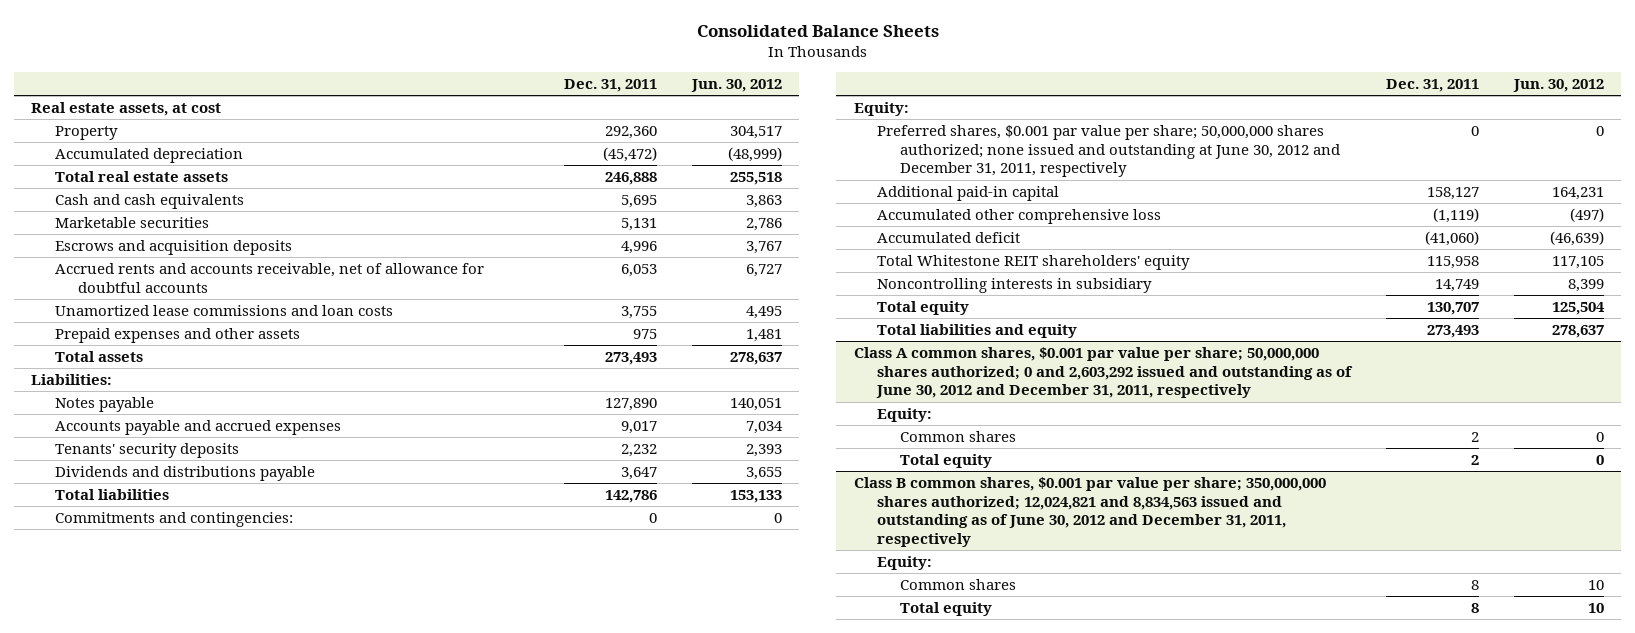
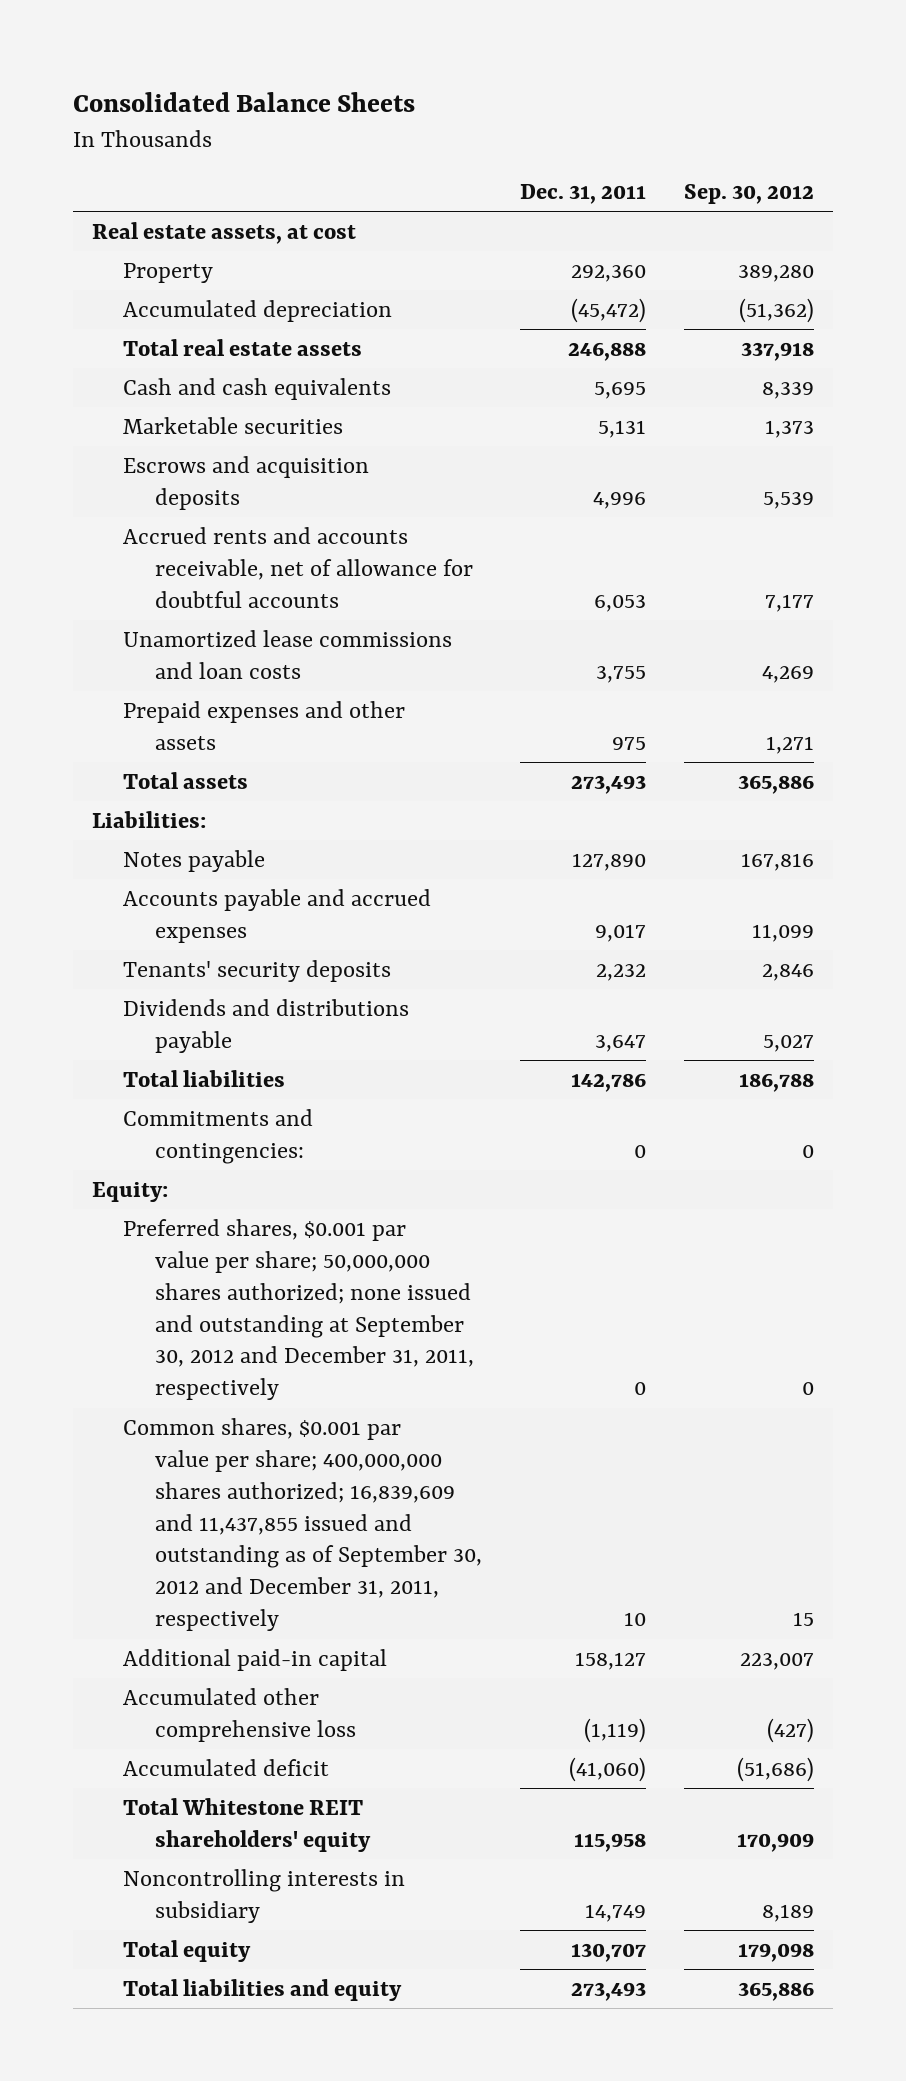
- | Dec. 31, 2011 | Jun. 30, 2012
+ | Dec. 31, 2011 | Sep. 30, 2012
- Preferred shares, $0.001 par value per share; 50,000,000 shares authorized; none issued and outstanding at June 30, 2012 and December 31, 2011, respectively | 0 | 0
+ Preferred shares, $0.001 par value per share; 50,000,000 shares authorized; none issued and outstanding at September 30, 2012 and December 31, 2011, respectively | 0 | 0
+ Common shares, $0.001 par value per share; 400,000,000 shares authorized; 16,839,609 and 11,437,855 issued and outstanding as of September 30, 2012 and December 31, 2011, respectively | 10 | 15
- Class A common shares, $0.001 par value per share; 50,000,000 shares authorized; 0 and 2,603,292 issued and outstanding as of June 30, 2012 and December 31, 2011, respectively
- Equity:
- Common shares | 2 | 0
- Total equity | 2 | 0
- Class B common shares, $0.001 par value per share; 350,000,000 shares authorized; 12,024,821 and 8,834,563 issued and outstanding as of June 30, 2012 and December 31, 2011, respectively
- Equity:
- Common shares | 8 | 10
- Total equity | 8 | 10

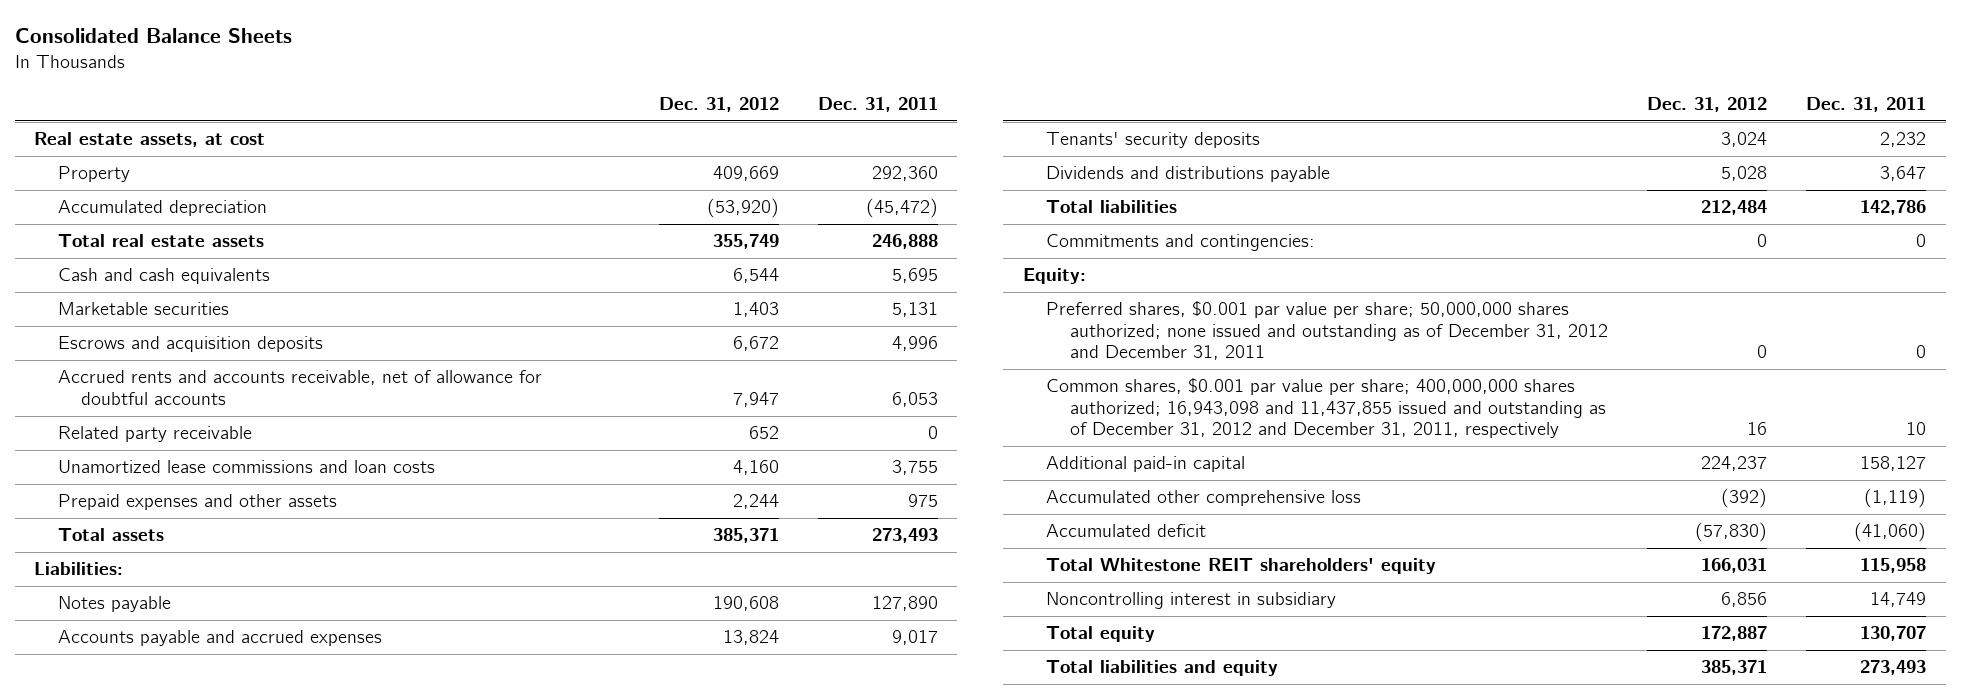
- | Dec. 31, 2011 | Sep. 30, 2012
+ | Dec. 31, 2012 | Dec. 31, 2011
+ Related party receivable | 652 | 0
- Preferred shares, $0.001 par value per share; 50,000,000 shares authorized; none issued and outstanding at September 30, 2012 and December 31, 2011, respectively | 0 | 0
- Common shares, $0.001 par value per share; 400,000,000 shares authorized; 16,839,609 and 11,437,855 issued and outstanding as of September 30, 2012 and December 31, 2011, respectively | 10 | 15
+ Preferred shares, $0.001 par value per share; 50,000,000 shares authorized; none issued and outstanding as of December 31, 2012 and December 31, 2011 | 0 | 0
+ Common shares, $0.001 par value per share; 400,000,000 shares authorized; 16,943,098 and 11,437,855 issued and outstanding as of December 31, 2012 and December 31, 2011, respectively | 16 | 10
- Noncontrolling interests in subsidiary | 14,749 | 8,189
+ Noncontrolling interest in subsidiary | 6,856 | 14,749

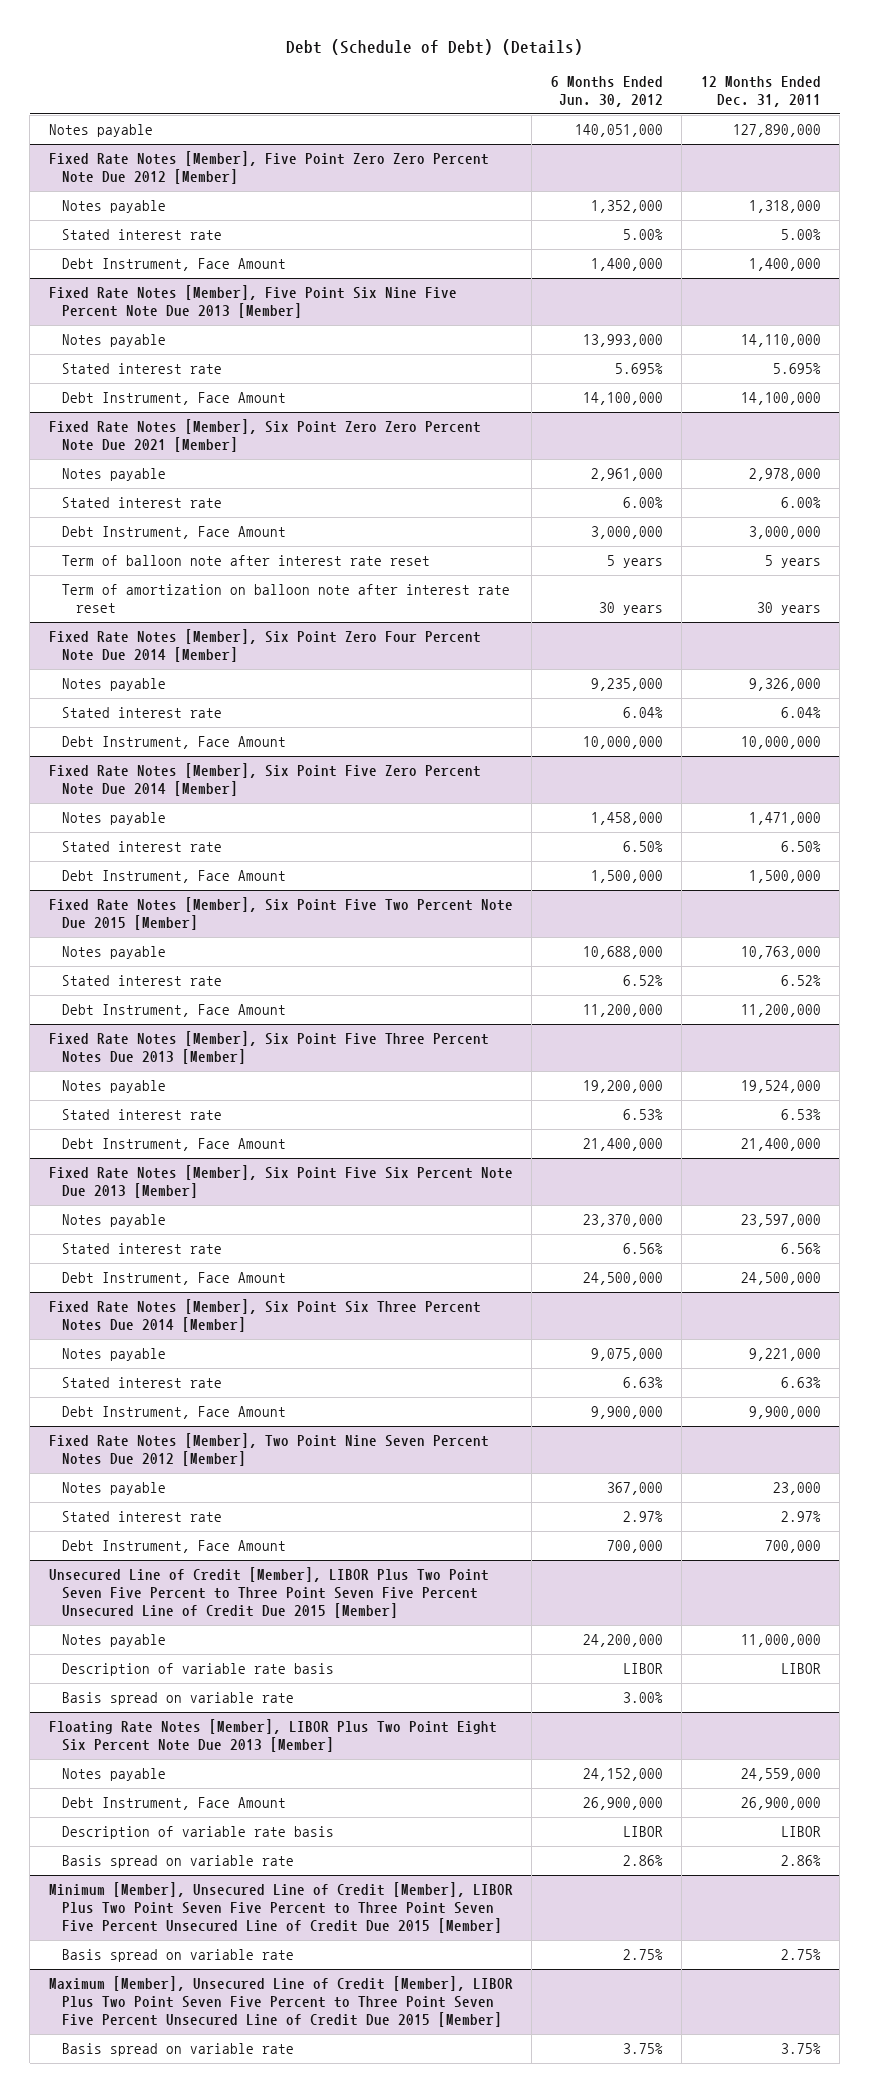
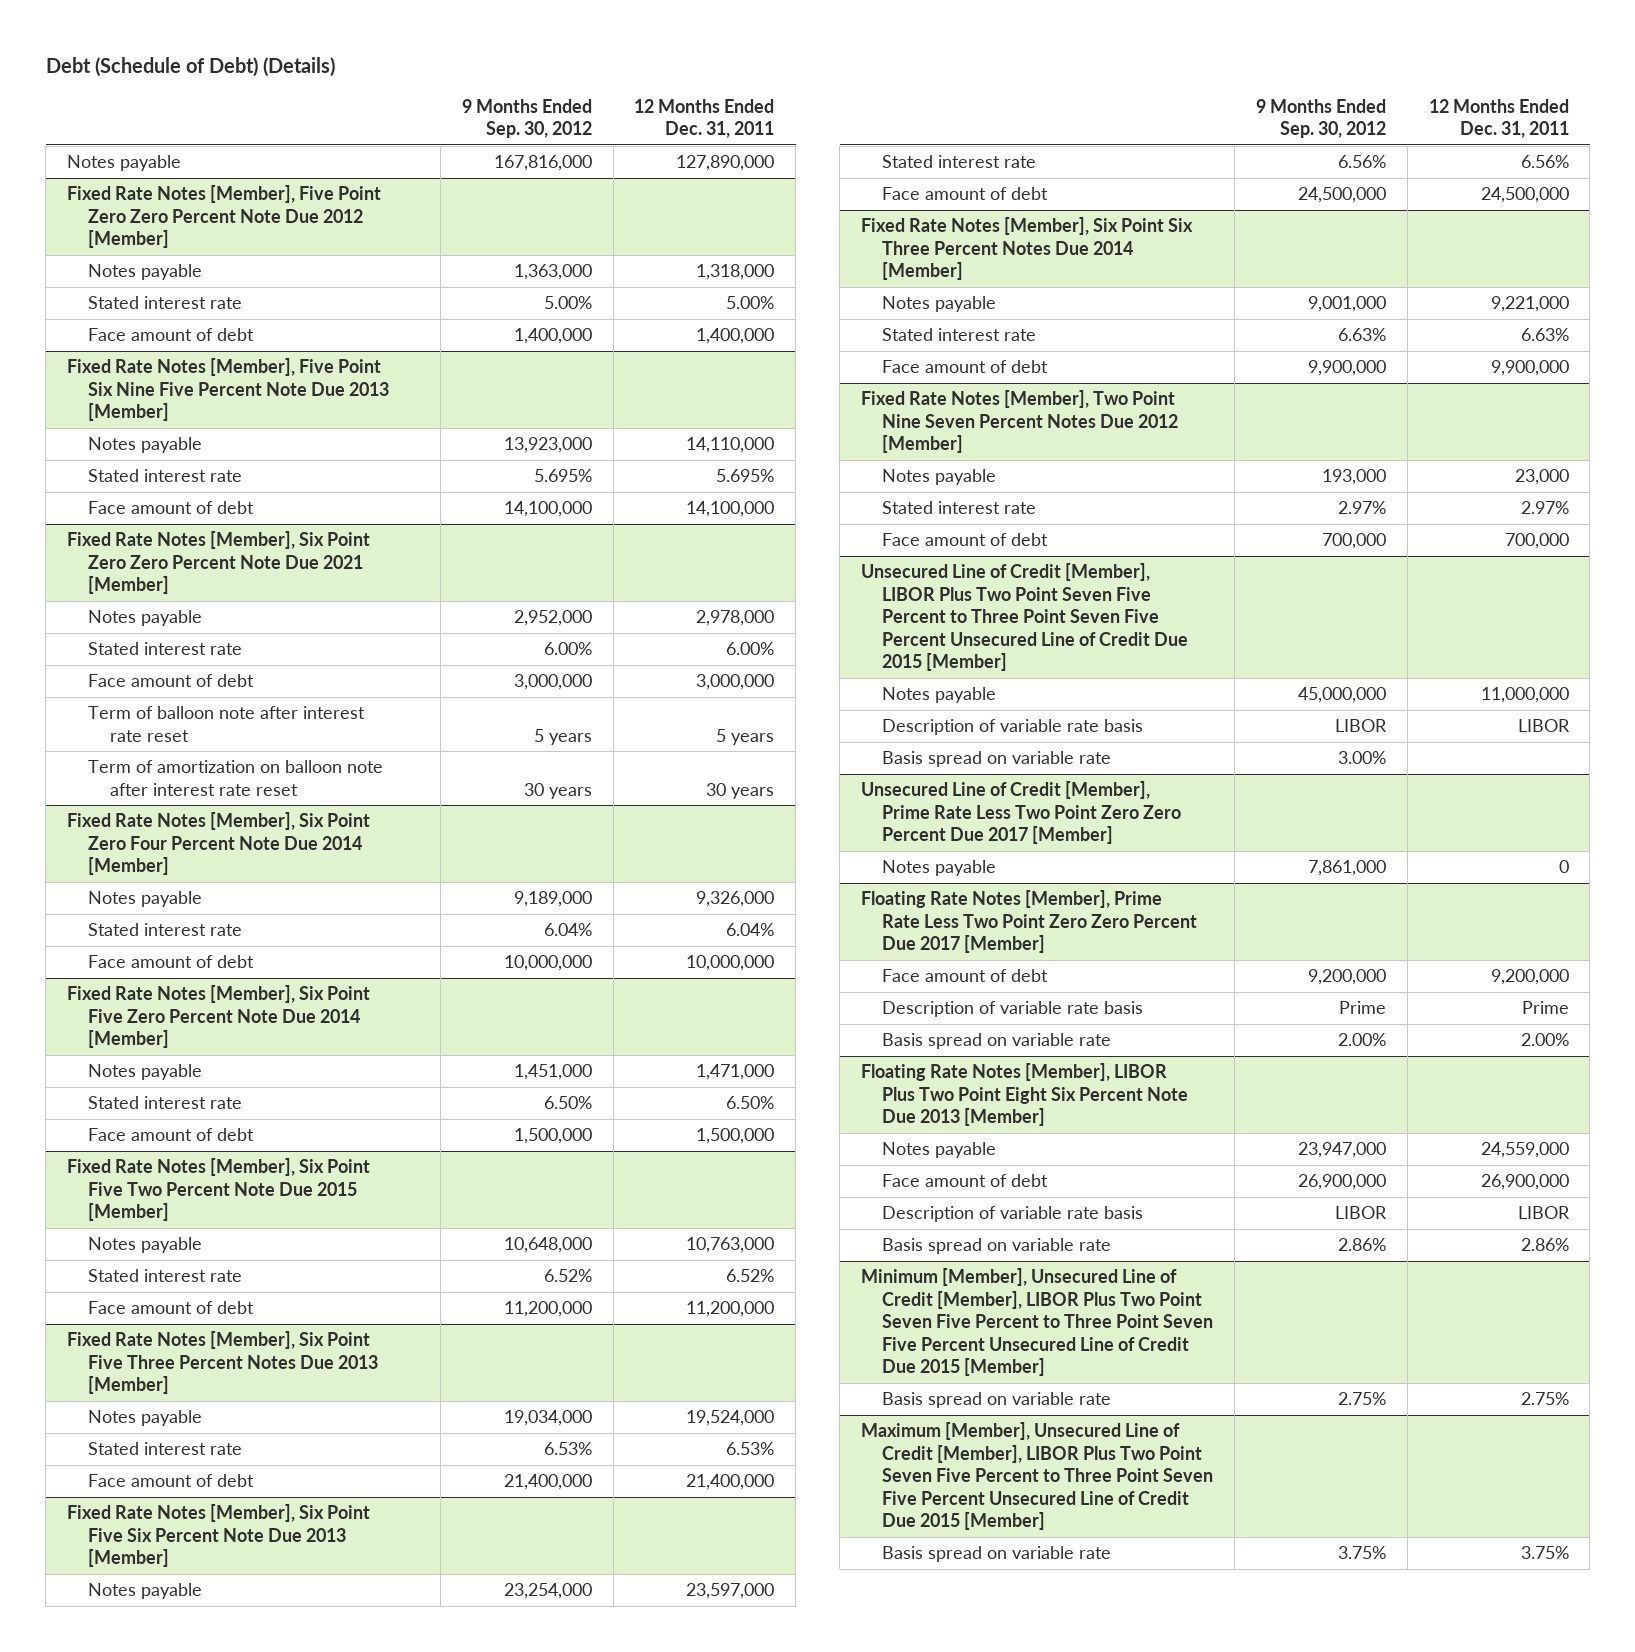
- | 6 Months Ended Jun. 30, 2012 | 12 Months Ended Dec. 31, 2011
+ | 9 Months Ended Sep. 30, 2012 | 12 Months Ended Dec. 31, 2011
@ Fixed Rate Notes [Member], Five Point Zero Zero Percent Note Due 2012 [Member]
- Debt Instrument, Face Amount | 1,400,000 | 1,400,000
+ Face amount of debt | 1,400,000 | 1,400,000
@ Fixed Rate Notes [Member], Five Point Six Nine Five Percent Note Due 2013 [Member]
- Debt Instrument, Face Amount | 14,100,000 | 14,100,000
+ Face amount of debt | 14,100,000 | 14,100,000
@ Fixed Rate Notes [Member], Six Point Zero Zero Percent Note Due 2021 [Member]
- Debt Instrument, Face Amount | 3,000,000 | 3,000,000
+ Face amount of debt | 3,000,000 | 3,000,000
@ Fixed Rate Notes [Member], Six Point Zero Four Percent Note Due 2014 [Member]
- Debt Instrument, Face Amount | 10,000,000 | 10,000,000
+ Face amount of debt | 10,000,000 | 10,000,000
@ Fixed Rate Notes [Member], Six Point Five Zero Percent Note Due 2014 [Member]
- Debt Instrument, Face Amount | 1,500,000 | 1,500,000
+ Face amount of debt | 1,500,000 | 1,500,000
@ Fixed Rate Notes [Member], Six Point Five Two Percent Note Due 2015 [Member]
- Debt Instrument, Face Amount | 11,200,000 | 11,200,000
+ Face amount of debt | 11,200,000 | 11,200,000
@ Fixed Rate Notes [Member], Six Point Five Three Percent Notes Due 2013 [Member]
- Debt Instrument, Face Amount | 21,400,000 | 21,400,000
+ Face amount of debt | 21,400,000 | 21,400,000
@ Fixed Rate Notes [Member], Six Point Five Six Percent Note Due 2013 [Member]
- Debt Instrument, Face Amount | 24,500,000 | 24,500,000
+ Face amount of debt | 24,500,000 | 24,500,000
@ Fixed Rate Notes [Member], Six Point Six Three Percent Notes Due 2014 [Member]
- Debt Instrument, Face Amount | 9,900,000 | 9,900,000
+ Face amount of debt | 9,900,000 | 9,900,000
@ Fixed Rate Notes [Member], Two Point Nine Seven Percent Notes Due 2012 [Member]
- Debt Instrument, Face Amount | 700,000 | 700,000
+ Face amount of debt | 700,000 | 700,000
+ Unsecured Line of Credit [Member], Prime Rate Less Two Point Zero Zero Percent Due 2017 [Member]
+ Notes payable | 7,861,000 | 0
+ Floating Rate Notes [Member], Prime Rate Less Two Point Zero Zero Percent Due 2017 [Member]
+ Face amount of debt | 9,200,000 | 9,200,000
+ Description of variable rate basis | Prime | Prime
+ Basis spread on variable rate | 2.00% | 2.00%
@ Floating Rate Notes [Member], LIBOR Plus Two Point Eight Six Percent Note Due 2013 [Member]
- Debt Instrument, Face Amount | 26,900,000 | 26,900,000
+ Face amount of debt | 26,900,000 | 26,900,000

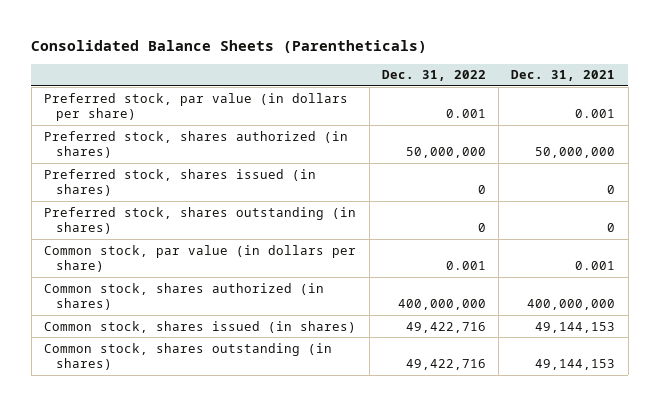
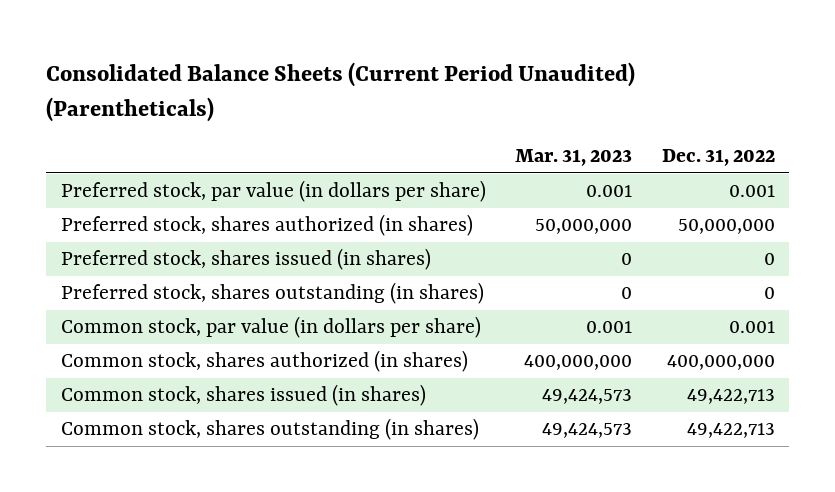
- Consolidated Balance Sheets (Parentheticals)
+ Consolidated Balance Sheets (Current Period Unaudited) (Parentheticals)
- | Dec. 31, 2022 | Dec. 31, 2021
+ | Mar. 31, 2023 | Dec. 31, 2022
- Common stock, shares issued (in shares) | 49,422,716 | 49,144,153
- Common stock, shares outstanding (in shares) | 49,422,716 | 49,144,153
+ Common stock, shares issued (in shares) | 49,424,573 | 49,422,713
+ Common stock, shares outstanding (in shares) | 49,424,573 | 49,422,713

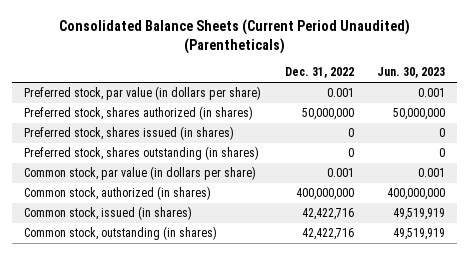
- | Mar. 31, 2023 | Dec. 31, 2022
+ | Dec. 31, 2022 | Jun. 30, 2023
- Common stock, shares authorized (in shares) | 400,000,000 | 400,000,000
- Common stock, shares issued (in shares) | 49,424,573 | 49,422,713
- Common stock, shares outstanding (in shares) | 49,424,573 | 49,422,713
+ Common stock, authorized (in shares) | 400,000,000 | 400,000,000
+ Common stock, issued (in shares) | 42,422,716 | 49,519,919
+ Common stock, outstanding (in shares) | 42,422,716 | 49,519,919

